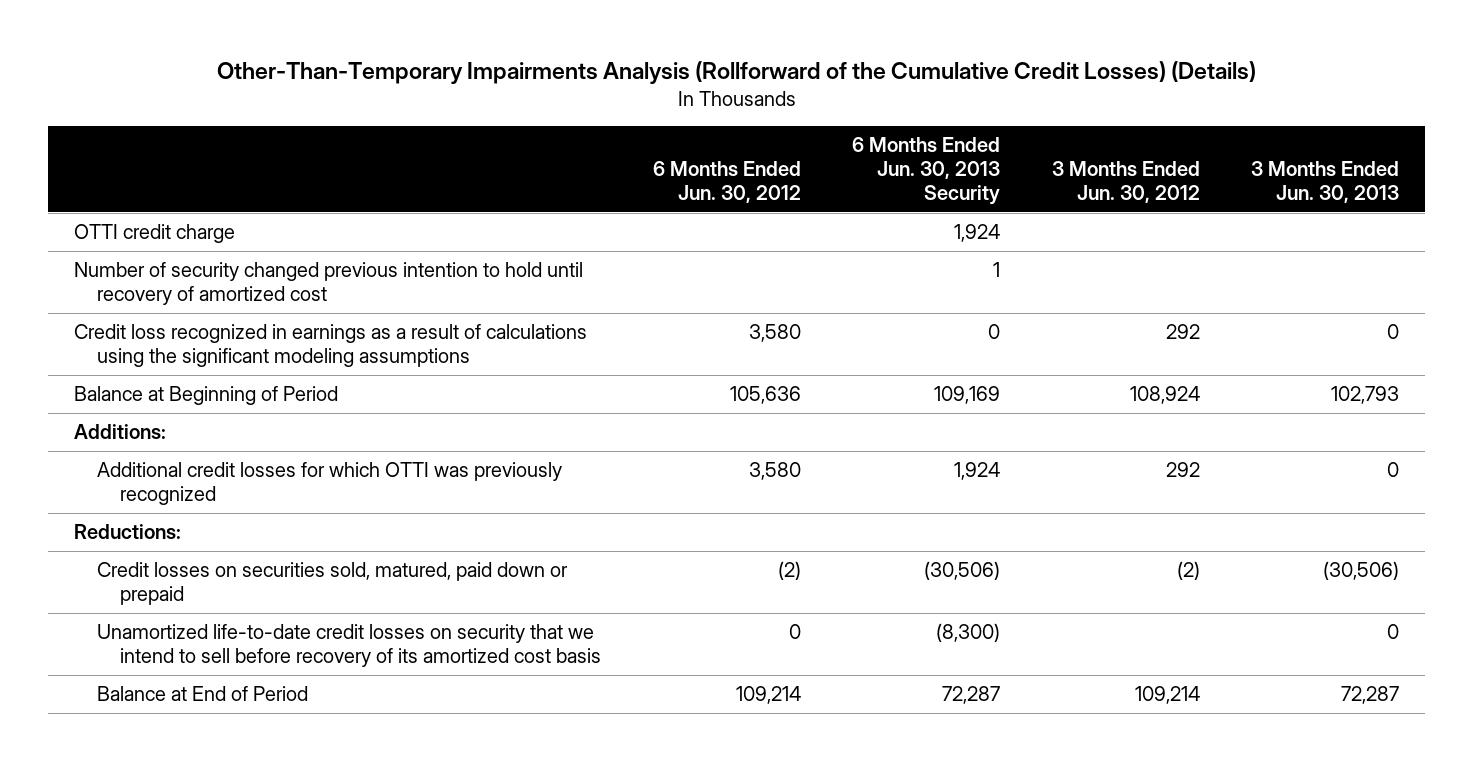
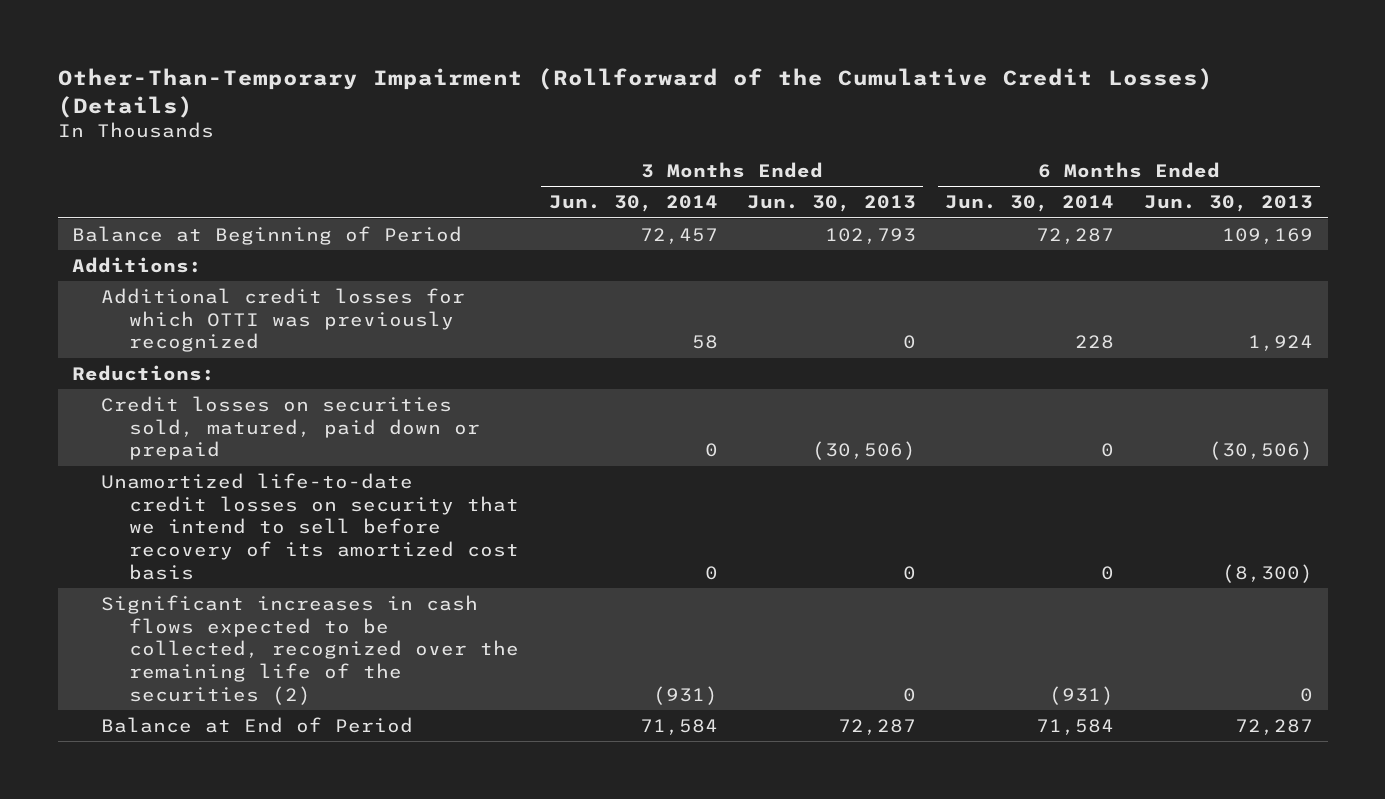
- Other-Than-Temporary Impairments Analysis (Rollforward of the Cumulative Credit Losses) (Details)
+ Other-Than-Temporary Impairment (Rollforward of the Cumulative Credit Losses) (Details)
- | 6 Months Ended Jun. 30, 2012 | 6 Months Ended Jun. 30, 2013 Security | 3 Months Ended Jun. 30, 2012 | 3 Months Ended Jun. 30, 2013
+ | 3 Months Ended Jun. 30, 2014 | 3 Months Ended Jun. 30, 2013 | 6 Months Ended Jun. 30, 2014 | 6 Months Ended Jun. 30, 2013
- OTTI credit charge | | 1,924 | |
- Number of security changed previous intention to hold until recovery of amortized cost | | 1 | |
- Credit loss recognized in earnings as a result of calculations using the significant modeling assumptions | 3,580 | 0 | 292 | 0
+ Significant increases in cash flows expected to be collected, recognized over the remaining life of the securities (2) | (931) | 0 | (931) | 0

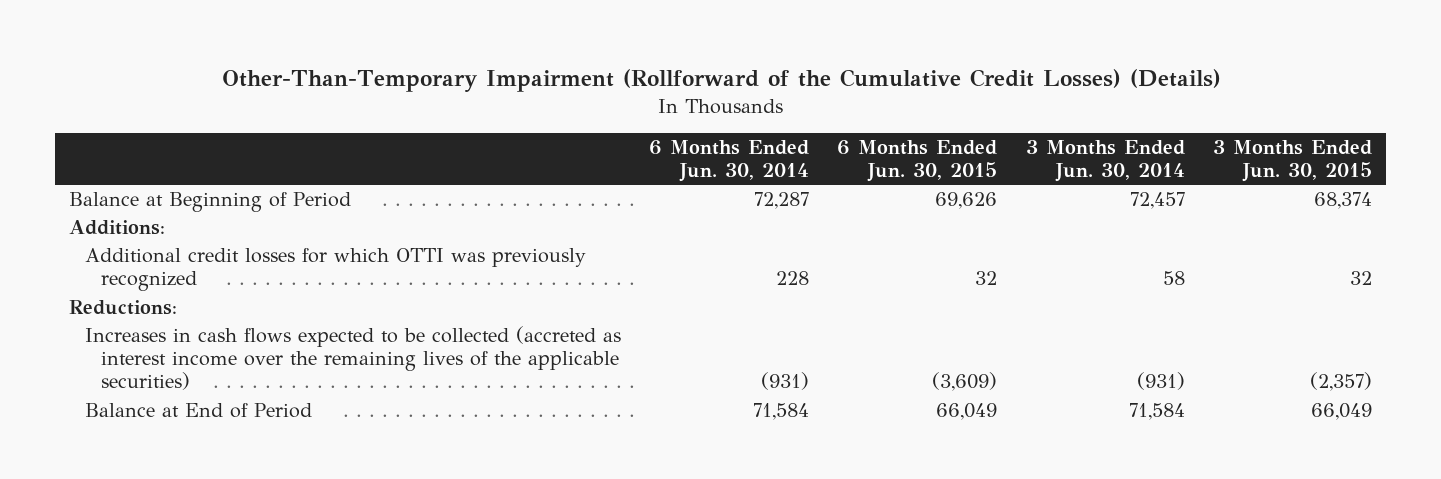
- | 3 Months Ended Jun. 30, 2014 | 3 Months Ended Jun. 30, 2013 | 6 Months Ended Jun. 30, 2014 | 6 Months Ended Jun. 30, 2013
+ | 6 Months Ended Jun. 30, 2014 | 6 Months Ended Jun. 30, 2015 | 3 Months Ended Jun. 30, 2014 | 3 Months Ended Jun. 30, 2015
- Credit losses on securities sold, matured, paid down or prepaid | 0 | (30,506) | 0 | (30,506)
- Unamortized life-to-date credit losses on security that we intend to sell before recovery of its amortized cost basis | 0 | 0 | 0 | (8,300)
- Significant increases in cash flows expected to be collected, recognized over the remaining life of the securities (2) | (931) | 0 | (931) | 0
+ Increases in cash flows expected to be collected (accreted as interest income over the remaining lives of the applicable securities) | (931) | (3,609) | (931) | (2,357)

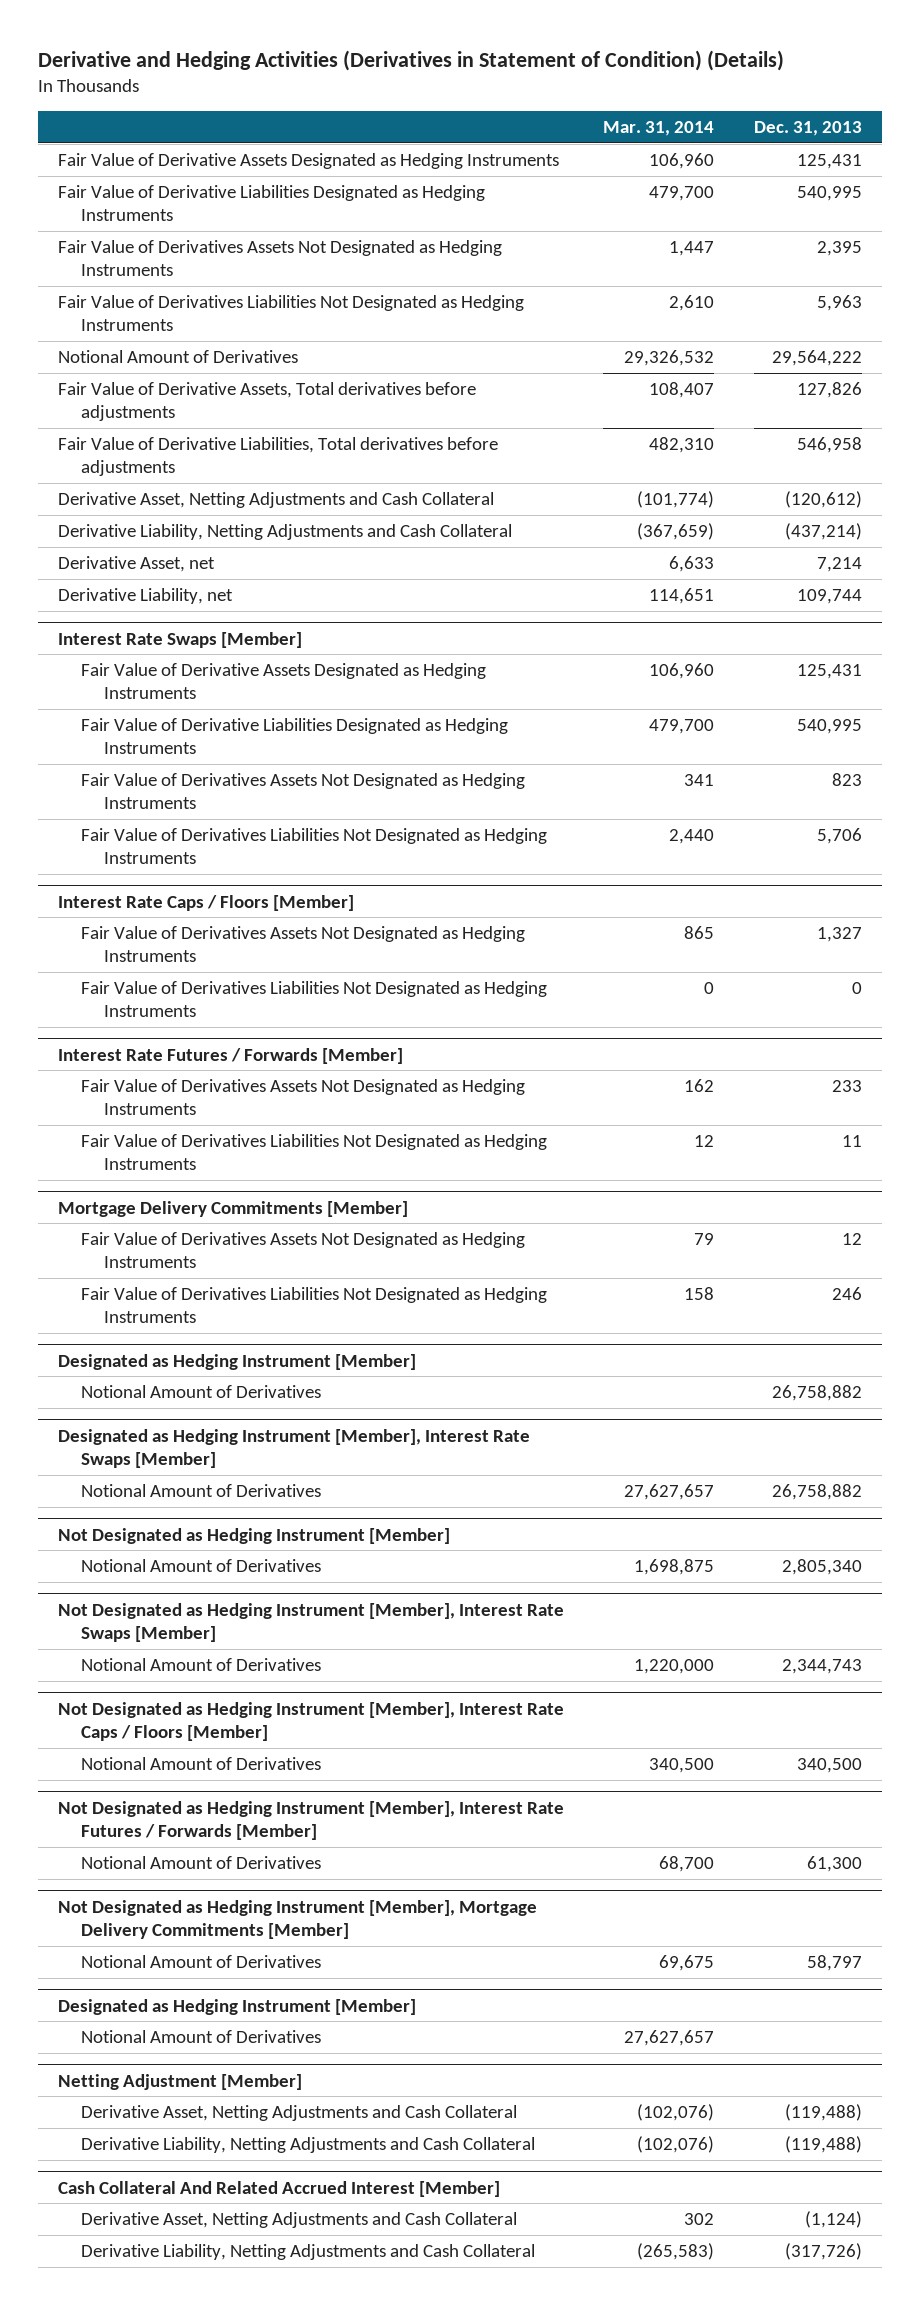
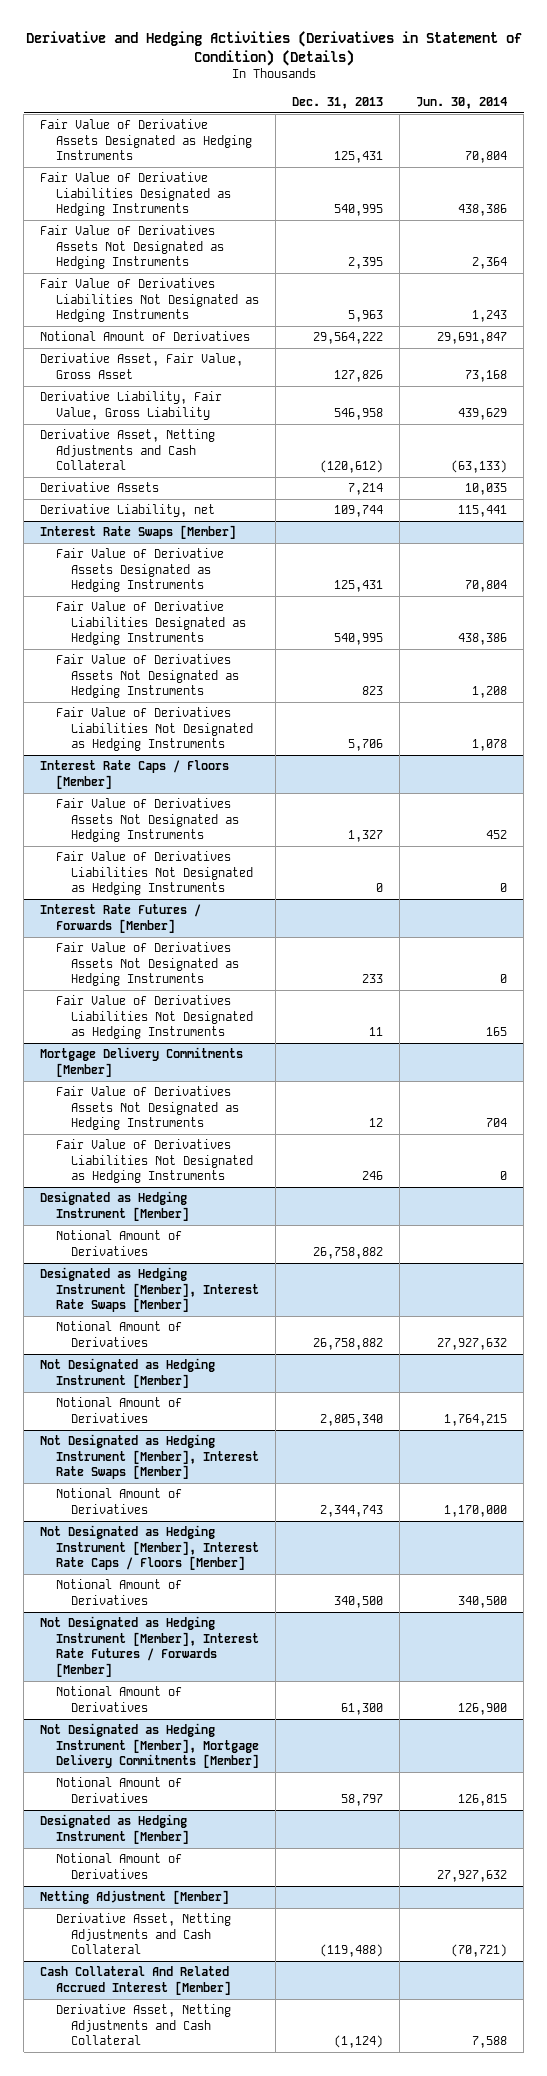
- | Mar. 31, 2014 | Dec. 31, 2013
+ | Dec. 31, 2013 | Jun. 30, 2014
- Fair Value of Derivative Assets, Total derivatives before adjustments | 108,407 | 127,826
- Fair Value of Derivative Liabilities, Total derivatives before adjustments | 482,310 | 546,958
+ Derivative Asset, Fair Value, Gross Asset | 127,826 | 73,168
+ Derivative Liability, Fair Value, Gross Liability | 546,958 | 439,629
- Derivative Liability, Netting Adjustments and Cash Collateral | (367,659) | (437,214)
- Derivative Asset, net | 6,633 | 7,214
+ Derivative Assets | 7,214 | 10,035
@ Netting Adjustment [Member]
- Derivative Liability, Netting Adjustments and Cash Collateral | (102,076) | (119,488)
@ Cash Collateral And Related Accrued Interest [Member]
- Derivative Liability, Netting Adjustments and Cash Collateral | (265,583) | (317,726)

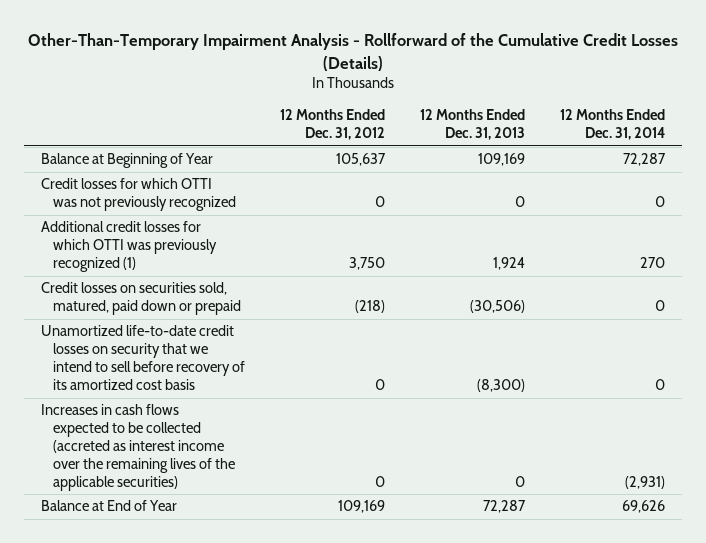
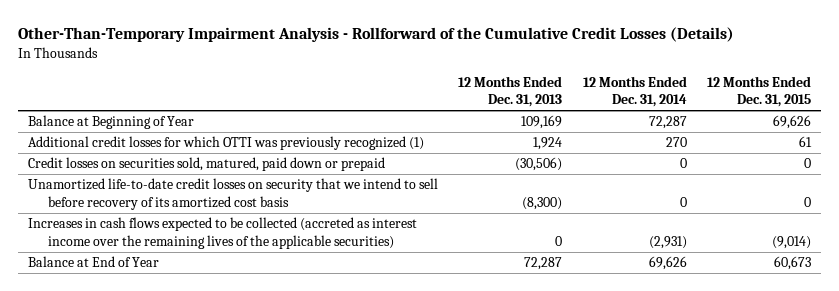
- | 12 Months Ended Dec. 31, 2012 | 12 Months Ended Dec. 31, 2013 | 12 Months Ended Dec. 31, 2014
+ | 12 Months Ended Dec. 31, 2013 | 12 Months Ended Dec. 31, 2014 | 12 Months Ended Dec. 31, 2015
- Credit losses for which OTTI was not previously recognized | 0 | 0 | 0

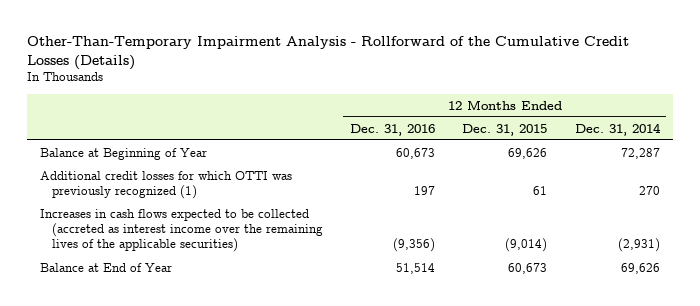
- | 12 Months Ended Dec. 31, 2013 | 12 Months Ended Dec. 31, 2014 | 12 Months Ended Dec. 31, 2015
+ | 12 Months Ended Dec. 31, 2016 | 12 Months Ended Dec. 31, 2015 | 12 Months Ended Dec. 31, 2014
- Credit losses on securities sold, matured, paid down or prepaid | (30,506) | 0 | 0
- Unamortized life-to-date credit losses on security that we intend to sell before recovery of its amortized cost basis | (8,300) | 0 | 0

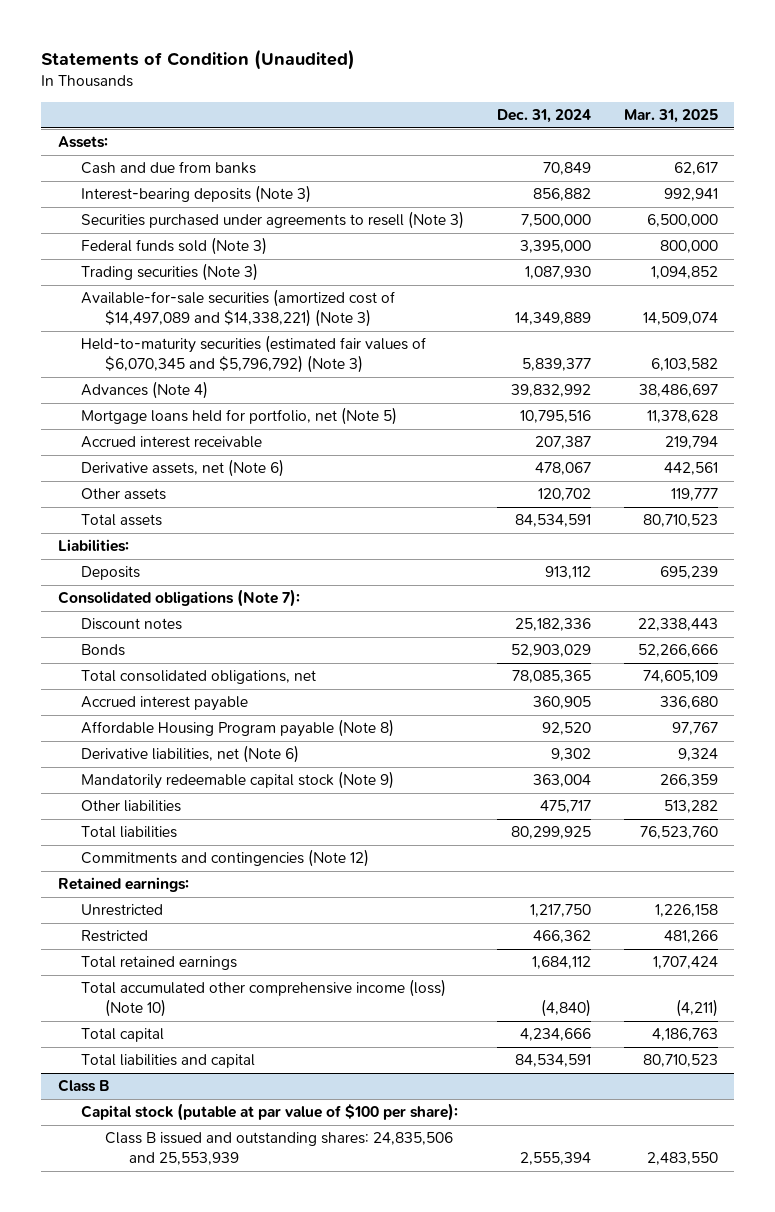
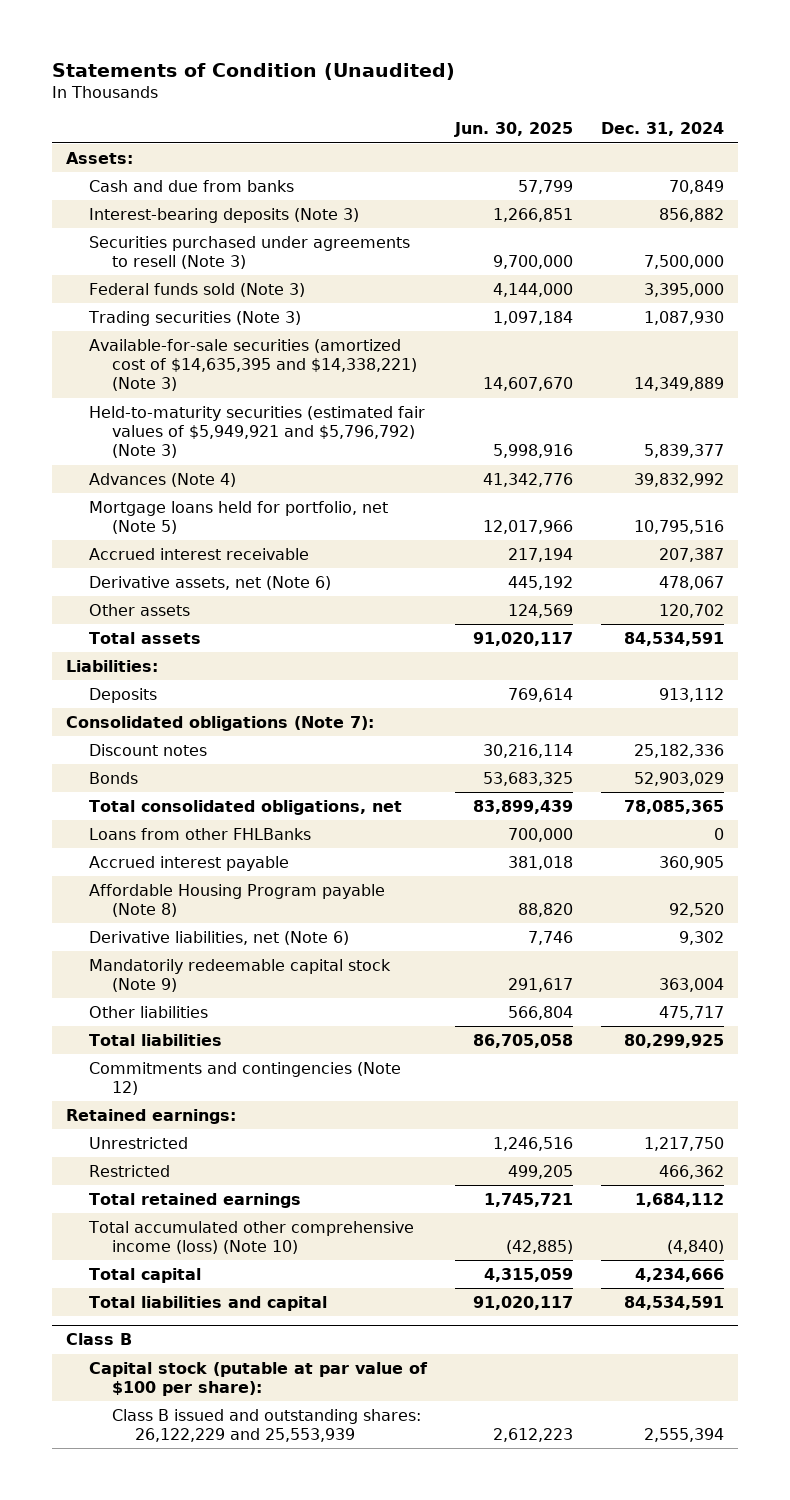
- | Dec. 31, 2024 | Mar. 31, 2025
+ | Jun. 30, 2025 | Dec. 31, 2024
- Available-for-sale securities (amortized cost of $14,497,089 and $14,338,221) (Note 3) | 14,349,889 | 14,509,074
- Held-to-maturity securities (estimated fair values of $6,070,345 and $5,796,792) (Note 3) | 5,839,377 | 6,103,582
+ Available-for-sale securities (amortized cost of $14,635,395 and $14,338,221) (Note 3) | 14,607,670 | 14,349,889
+ Held-to-maturity securities (estimated fair values of $5,949,921 and $5,796,792) (Note 3) | 5,998,916 | 5,839,377
+ Loans from other FHLBanks | 700,000 | 0
@ Class B
- Class B issued and outstanding shares: 24,835,506 and 25,553,939 | 2,555,394 | 2,483,550
+ Class B issued and outstanding shares: 26,122,229 and 25,553,939 | 2,612,223 | 2,555,394

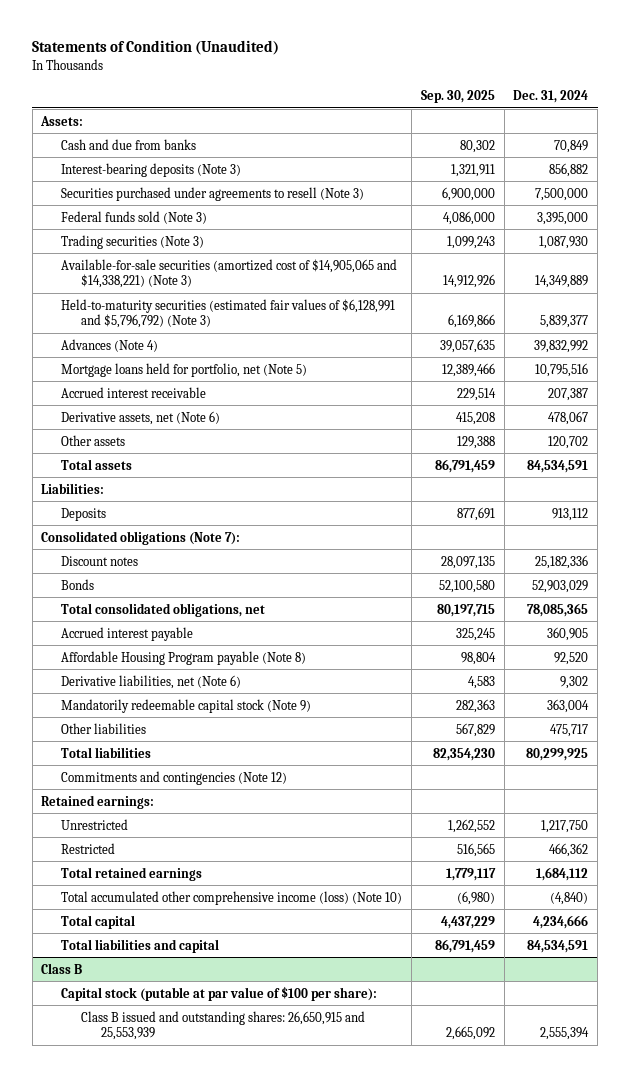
- | Jun. 30, 2025 | Dec. 31, 2024
+ | Sep. 30, 2025 | Dec. 31, 2024
- Available-for-sale securities (amortized cost of $14,635,395 and $14,338,221) (Note 3) | 14,607,670 | 14,349,889
- Held-to-maturity securities (estimated fair values of $5,949,921 and $5,796,792) (Note 3) | 5,998,916 | 5,839,377
+ Available-for-sale securities (amortized cost of $14,905,065 and $14,338,221) (Note 3) | 14,912,926 | 14,349,889
+ Held-to-maturity securities (estimated fair values of $6,128,991 and $5,796,792) (Note 3) | 6,169,866 | 5,839,377
- Loans from other FHLBanks | 700,000 | 0
@ Class B
- Class B issued and outstanding shares: 26,122,229 and 25,553,939 | 2,612,223 | 2,555,394
+ Class B issued and outstanding shares: 26,650,915 and 25,553,939 | 2,665,092 | 2,555,394

